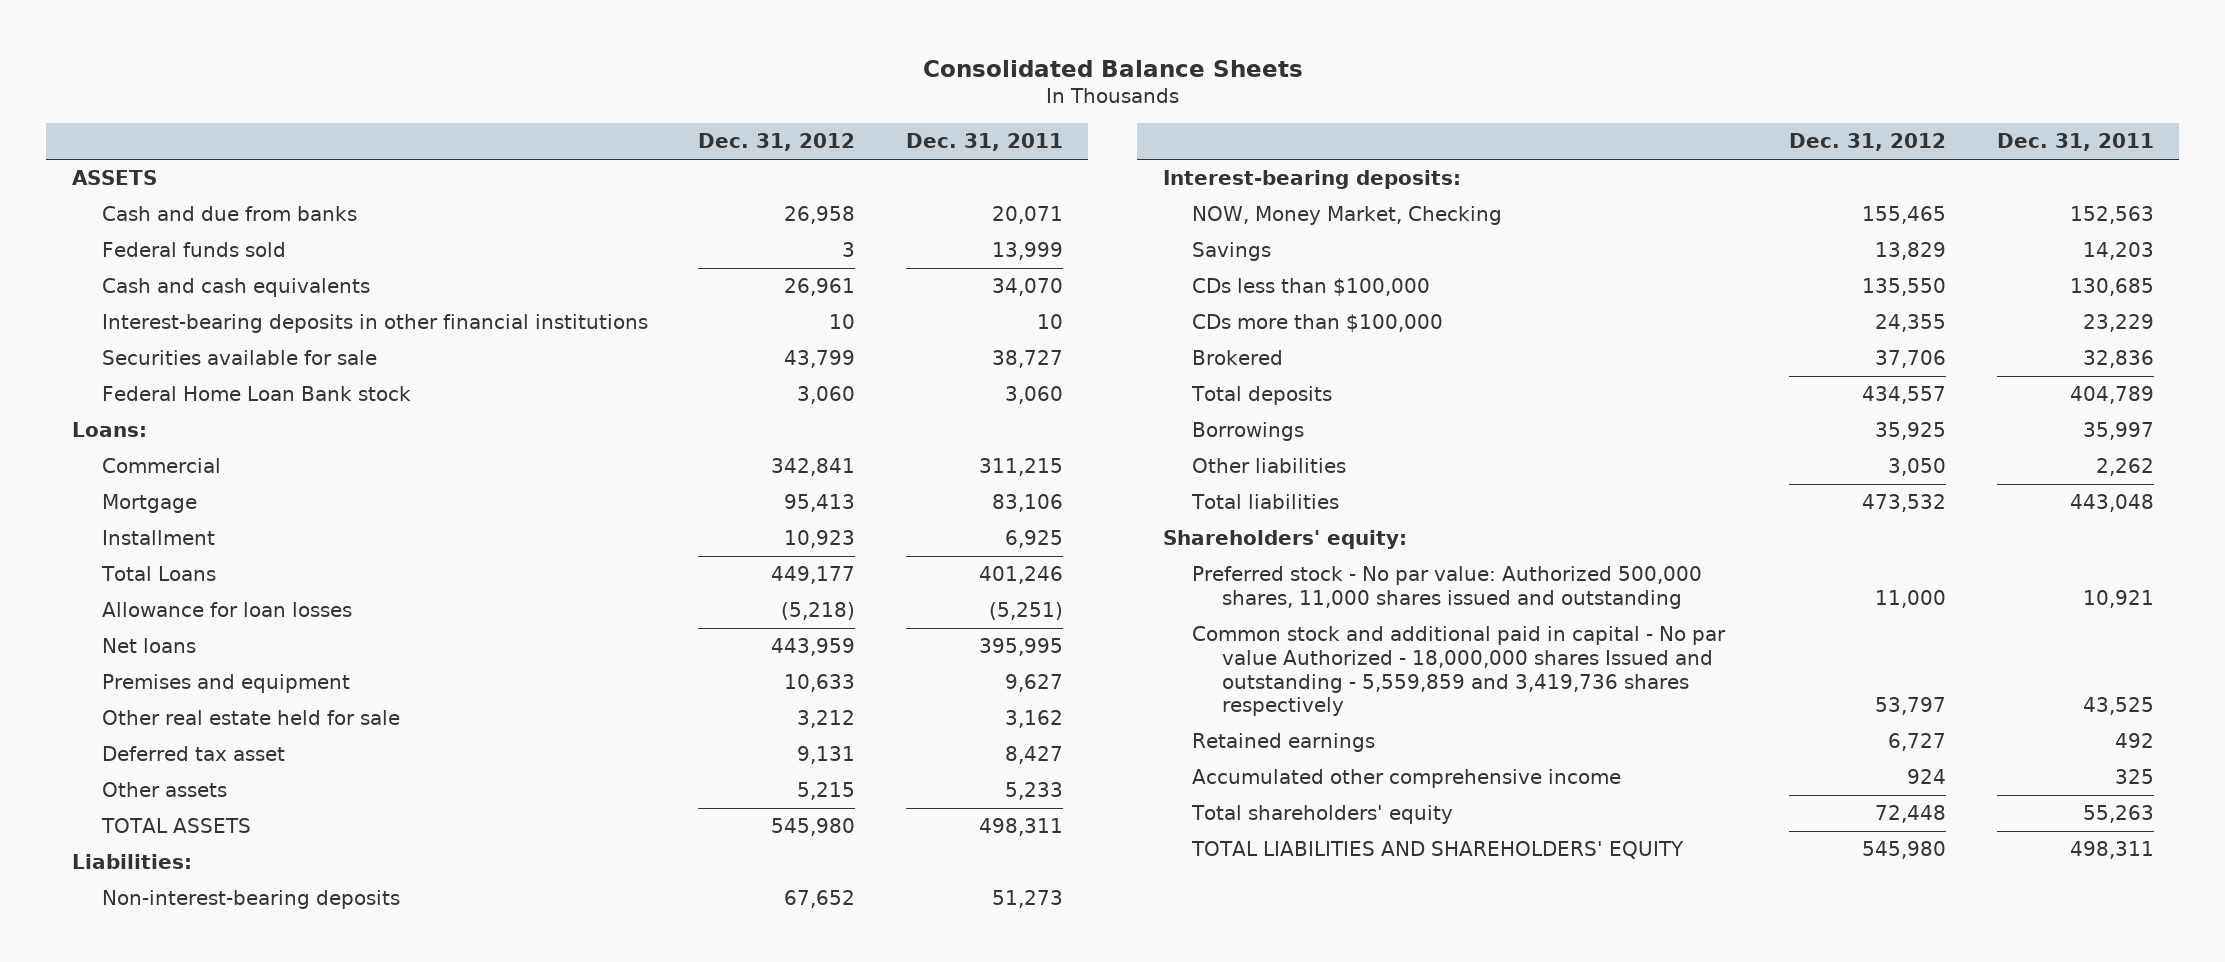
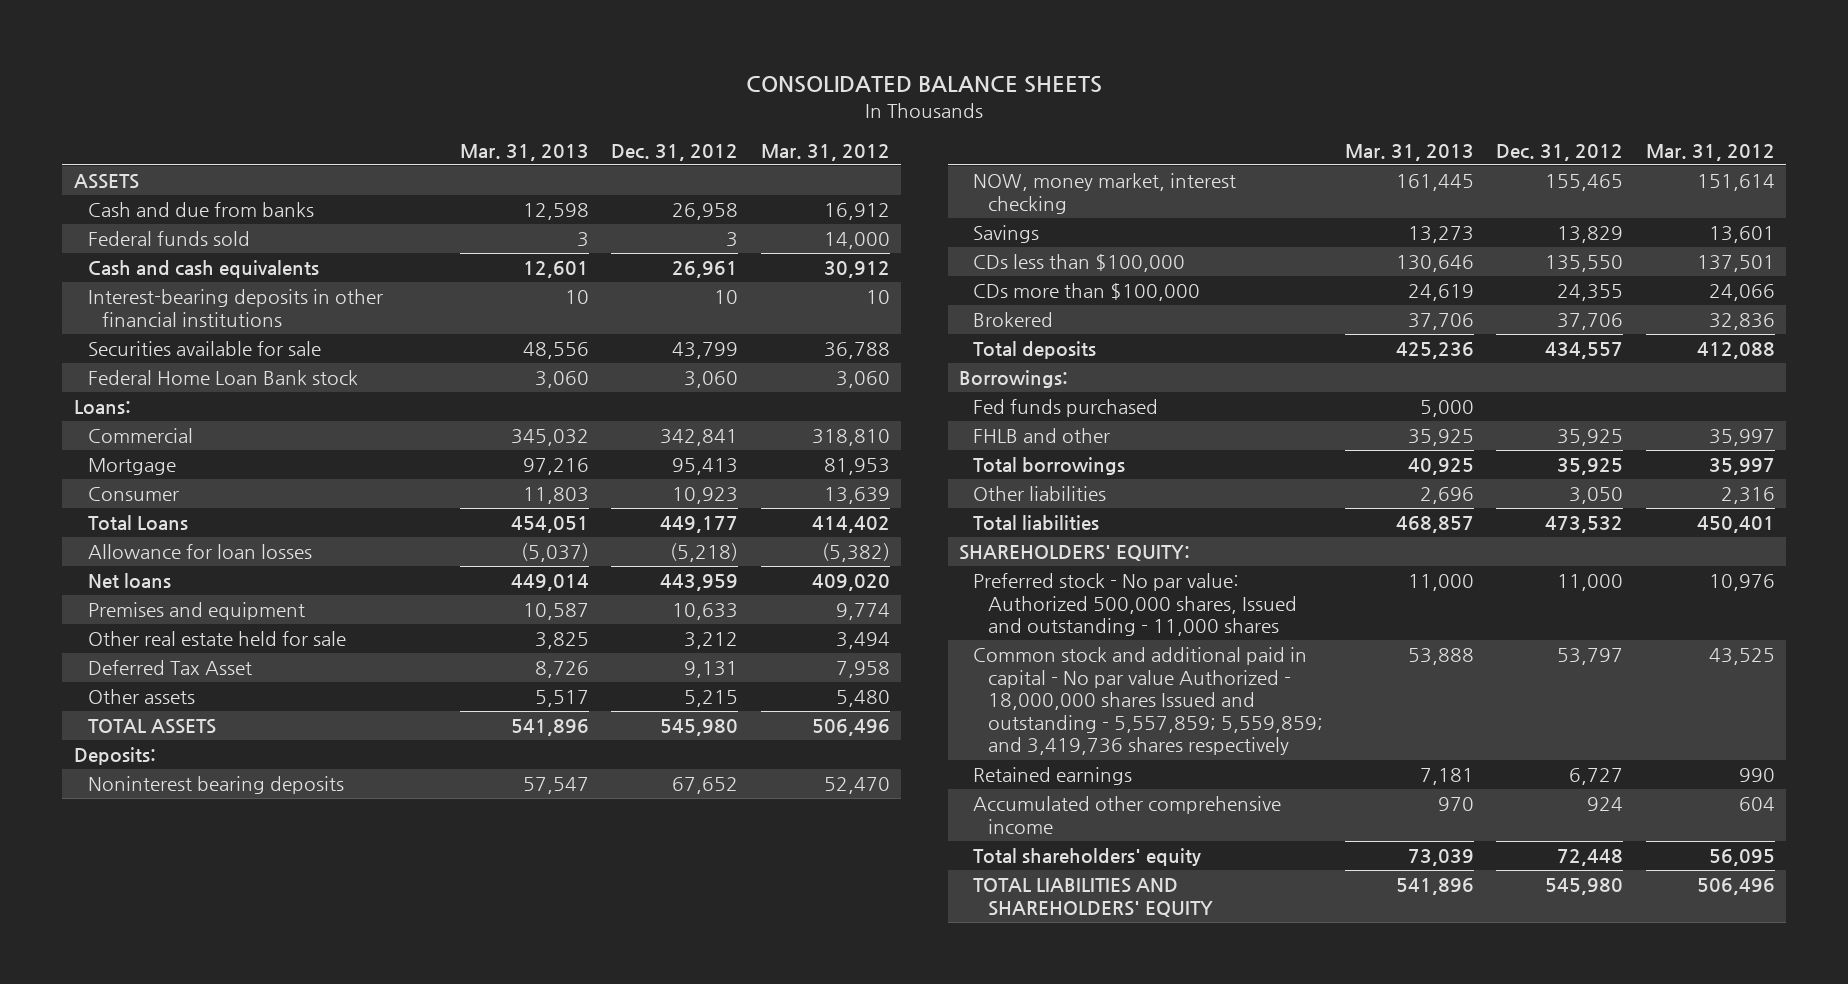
- Consolidated Balance Sheets
+ CONSOLIDATED BALANCE SHEETS
- | Dec. 31, 2012 | Dec. 31, 2011
+ | Mar. 31, 2013 | Dec. 31, 2012 | Mar. 31, 2012
- Installment | 10,923 | 6,925
+ Consumer | 11,803 | 10,923 | 13,639
- Deferred tax asset | 9,131 | 8,427
+ Deferred Tax Asset | 8,726 | 9,131 | 7,958
- Liabilities:
- Non-interest-bearing deposits | 67,652 | 51,273
- Interest-bearing deposits:
- NOW, Money Market, Checking | 155,465 | 152,563
+ Deposits:
+ Noninterest bearing deposits | 57,547 | 67,652 | 52,470
+ NOW, money market, interest checking | 161,445 | 155,465 | 151,614
- Borrowings | 35,925 | 35,997
+ Borrowings:
+ Fed funds purchased | 5,000 | |
+ FHLB and other | 35,925 | 35,925 | 35,997
+ Total borrowings | 40,925 | 35,925 | 35,997
- Shareholders' equity:
- Preferred stock - No par value: Authorized 500,000 shares, 11,000 shares issued and outstanding | 11,000 | 10,921
- Common stock and additional paid in capital - No par value Authorized - 18,000,000 shares Issued and outstanding - 5,559,859 and 3,419,736 shares respectively | 53,797 | 43,525
+ SHAREHOLDERS' EQUITY:
+ Preferred stock - No par value: Authorized 500,000 shares, Issued and outstanding - 11,000 shares | 11,000 | 11,000 | 10,976
+ Common stock and additional paid in capital - No par value Authorized - 18,000,000 shares Issued and outstanding - 5,557,859; 5,559,859; and 3,419,736 shares respectively | 53,888 | 53,797 | 43,525

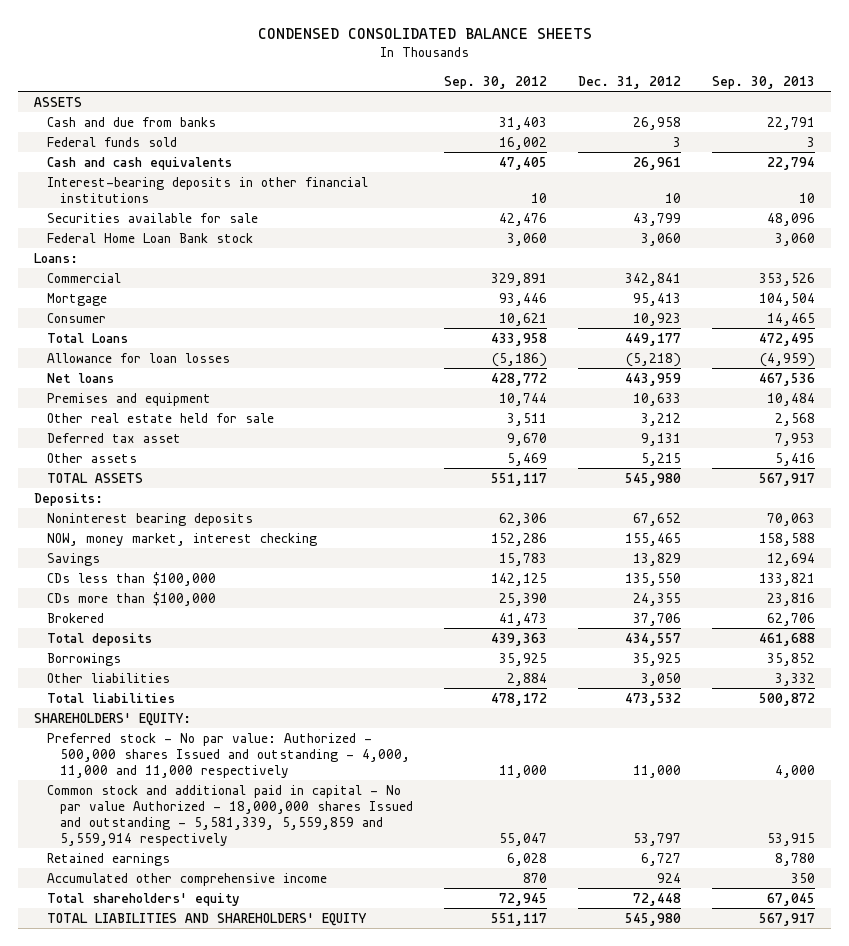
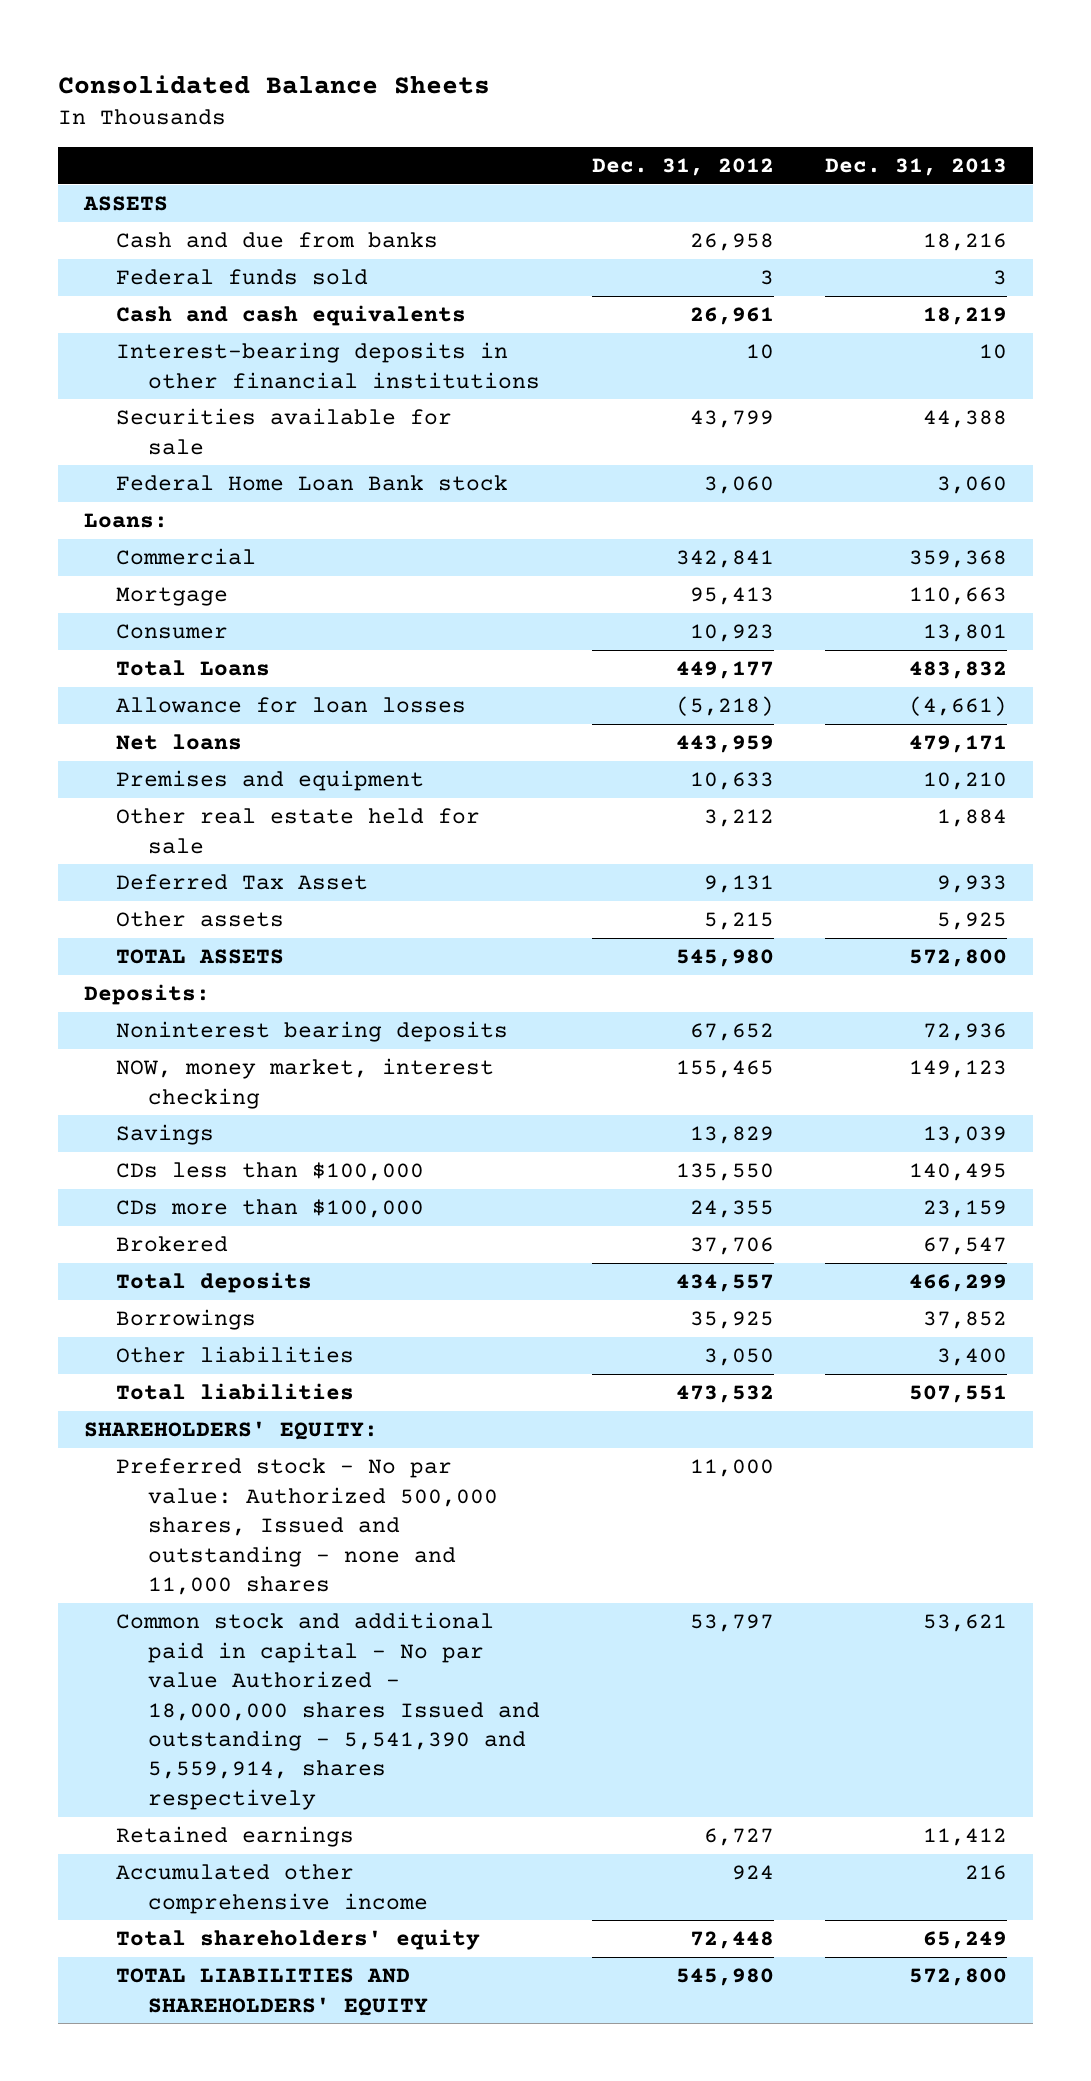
- CONDENSED CONSOLIDATED BALANCE SHEETS
+ Consolidated Balance Sheets
- | Sep. 30, 2012 | Dec. 31, 2012 | Sep. 30, 2013
+ | Dec. 31, 2012 | Dec. 31, 2013
- Deferred tax asset | 9,670 | 9,131 | 7,953
+ Deferred Tax Asset | 9,131 | 9,933
- Preferred stock - No par value: Authorized - 500,000 shares Issued and outstanding - 4,000, 11,000 and 11,000 respectively | 11,000 | 11,000 | 4,000
- Common stock and additional paid in capital - No par value Authorized - 18,000,000 shares Issued and outstanding - 5,581,339, 5,559,859 and 5,559,914 respectively | 55,047 | 53,797 | 53,915
+ Preferred stock - No par value: Authorized 500,000 shares, Issued and outstanding - none and 11,000 shares | 11,000 |
+ Common stock and additional paid in capital - No par value Authorized - 18,000,000 shares Issued and outstanding - 5,541,390 and 5,559,914, shares respectively | 53,797 | 53,621

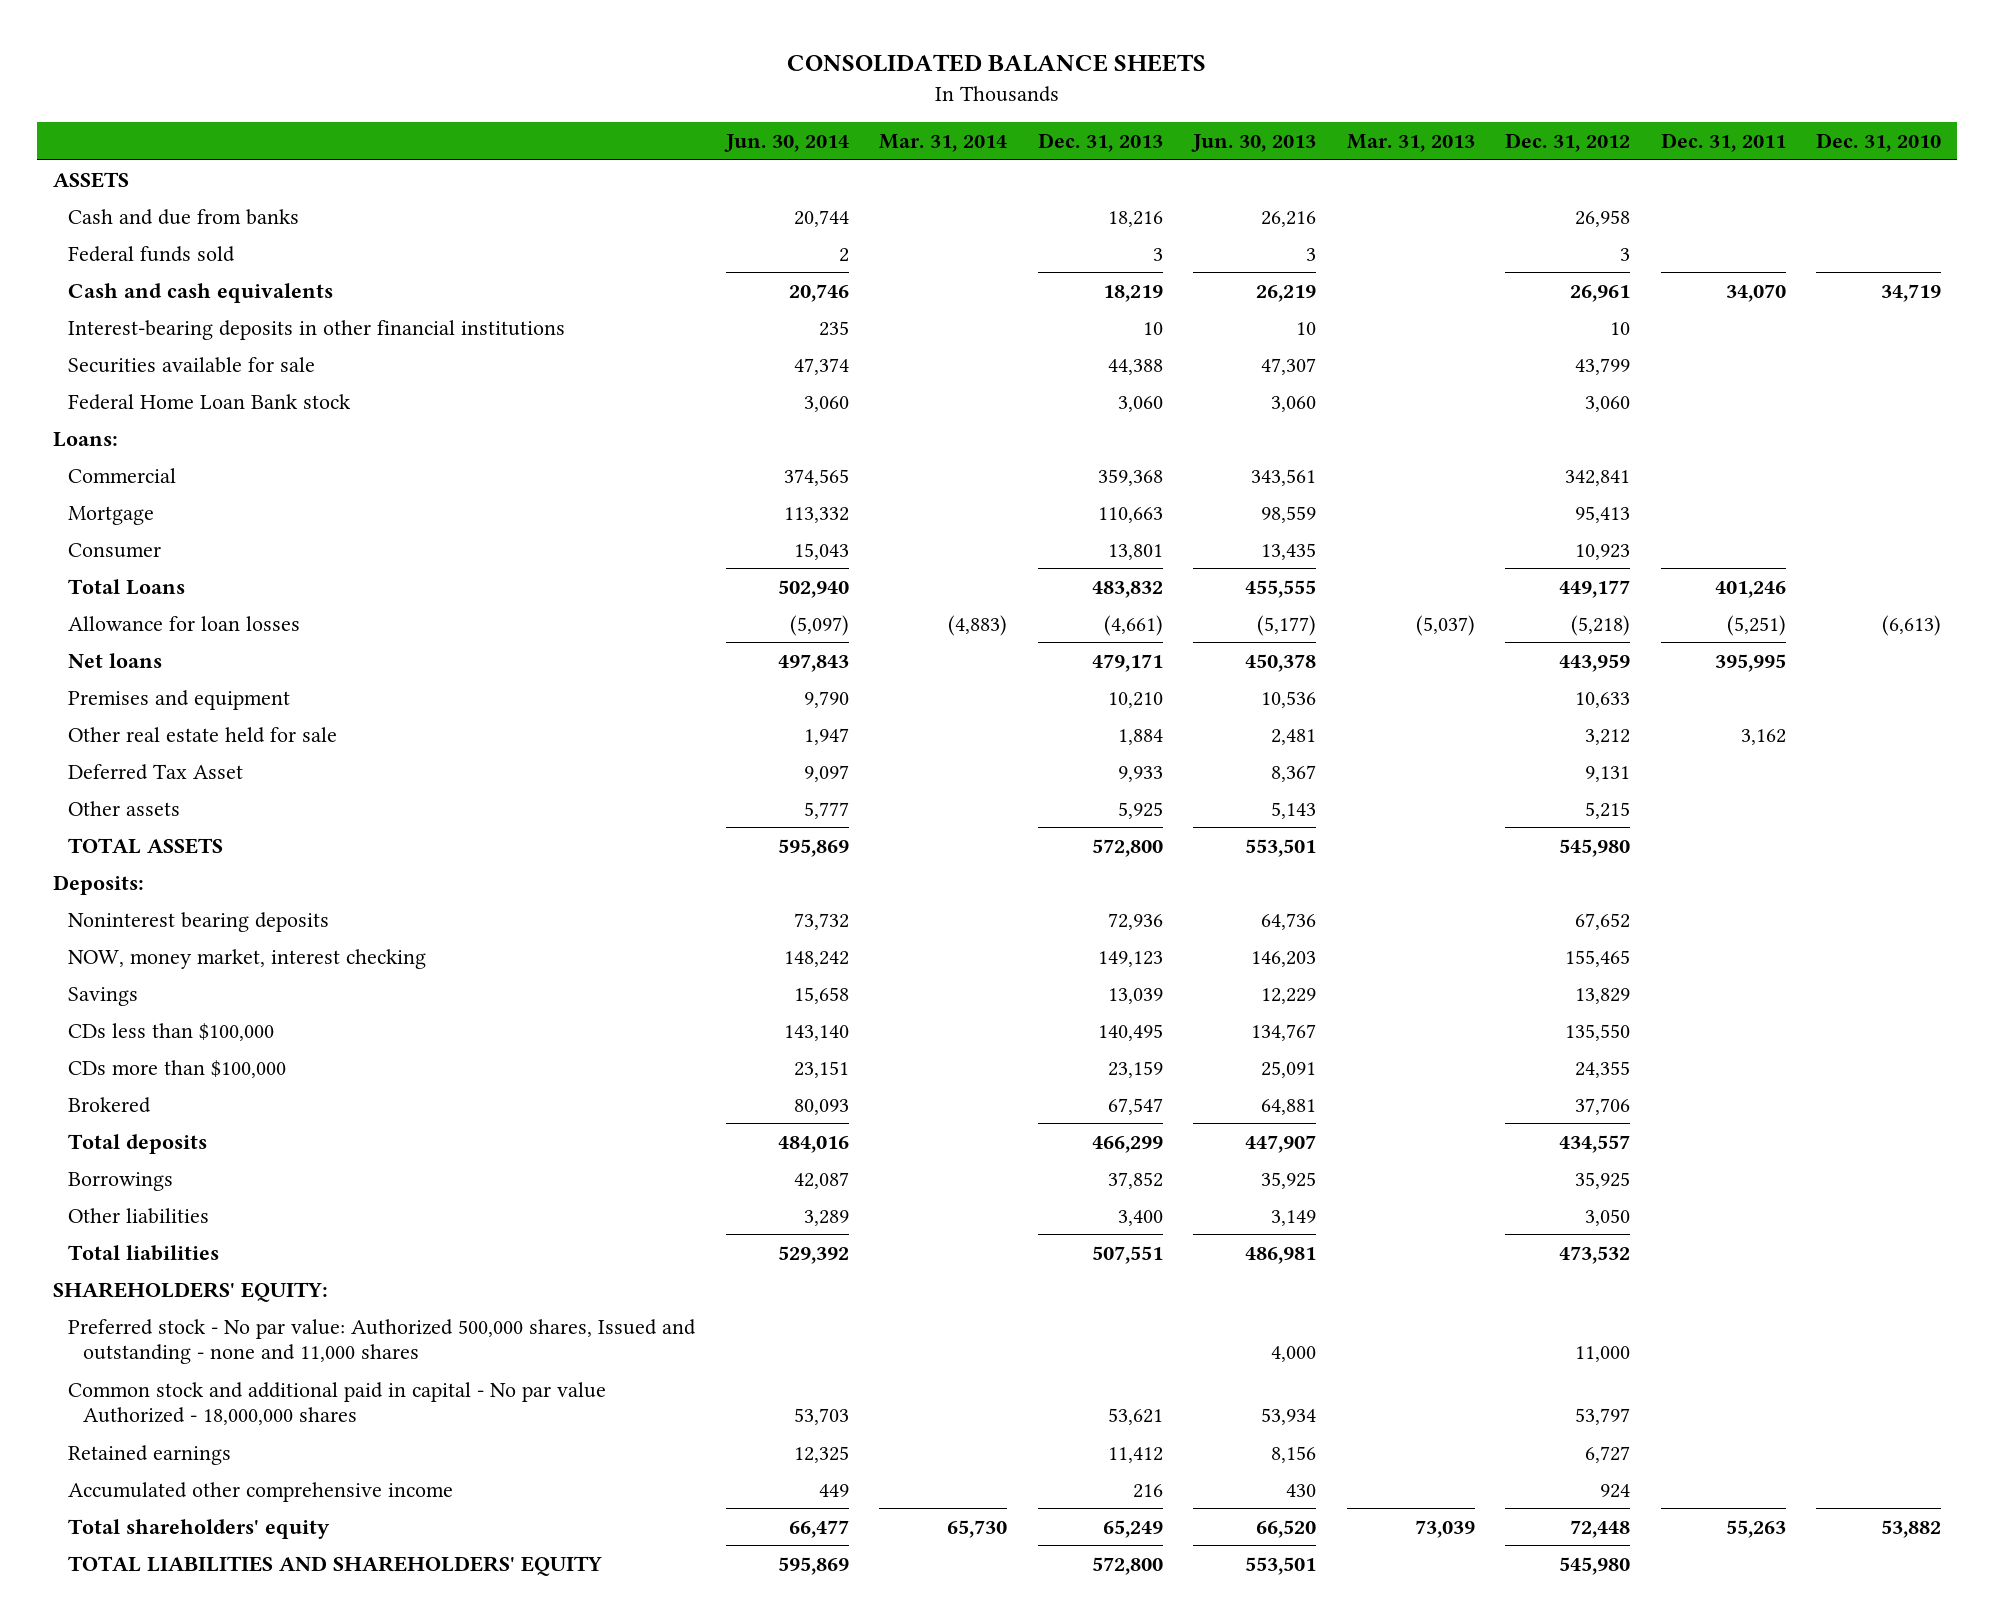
- Consolidated Balance Sheets
+ CONSOLIDATED BALANCE SHEETS
- | Dec. 31, 2012 | Dec. 31, 2013
+ | Jun. 30, 2014 | Mar. 31, 2014 | Dec. 31, 2013 | Jun. 30, 2013 | Mar. 31, 2013 | Dec. 31, 2012 | Dec. 31, 2011 | Dec. 31, 2010
- Common stock and additional paid in capital - No par value Authorized - 18,000,000 shares Issued and outstanding - 5,541,390 and 5,559,914, shares respectively | 53,797 | 53,621
+ Common stock and additional paid in capital - No par value Authorized - 18,000,000 shares | 53,703 | | 53,621 | 53,934 | | 53,797 | |

